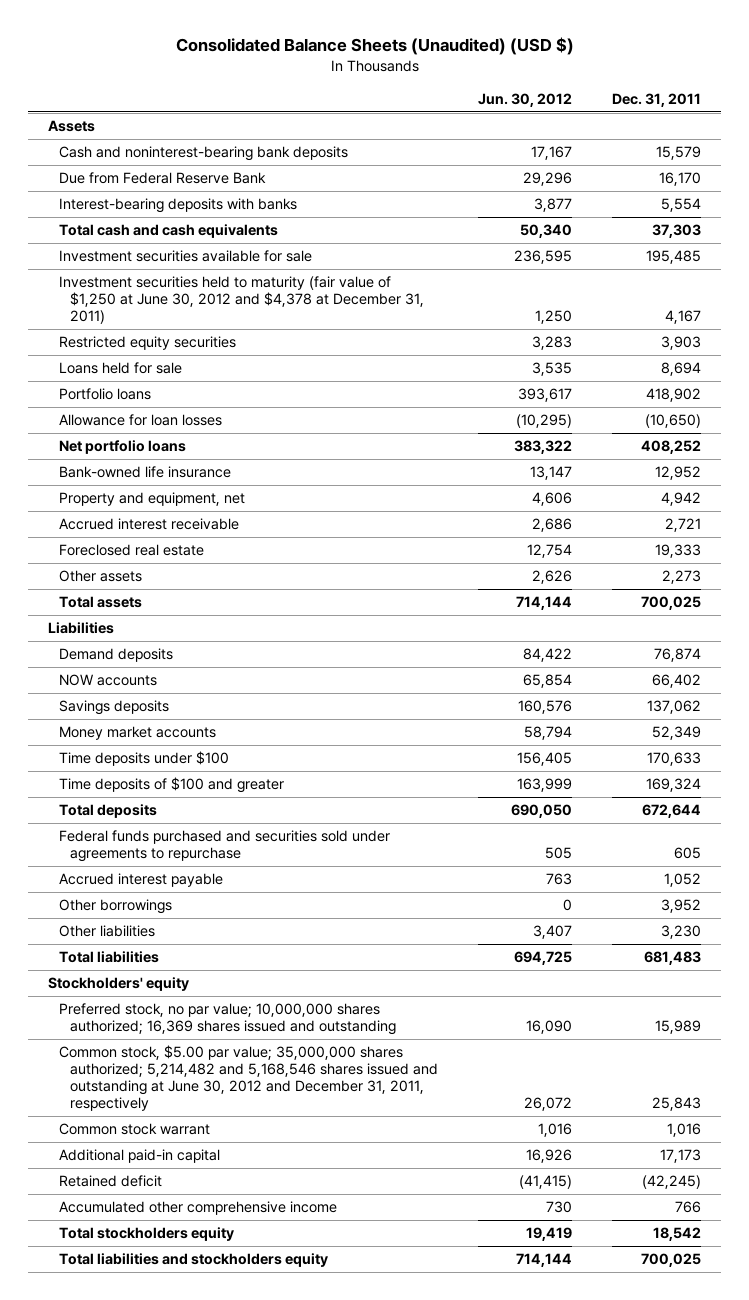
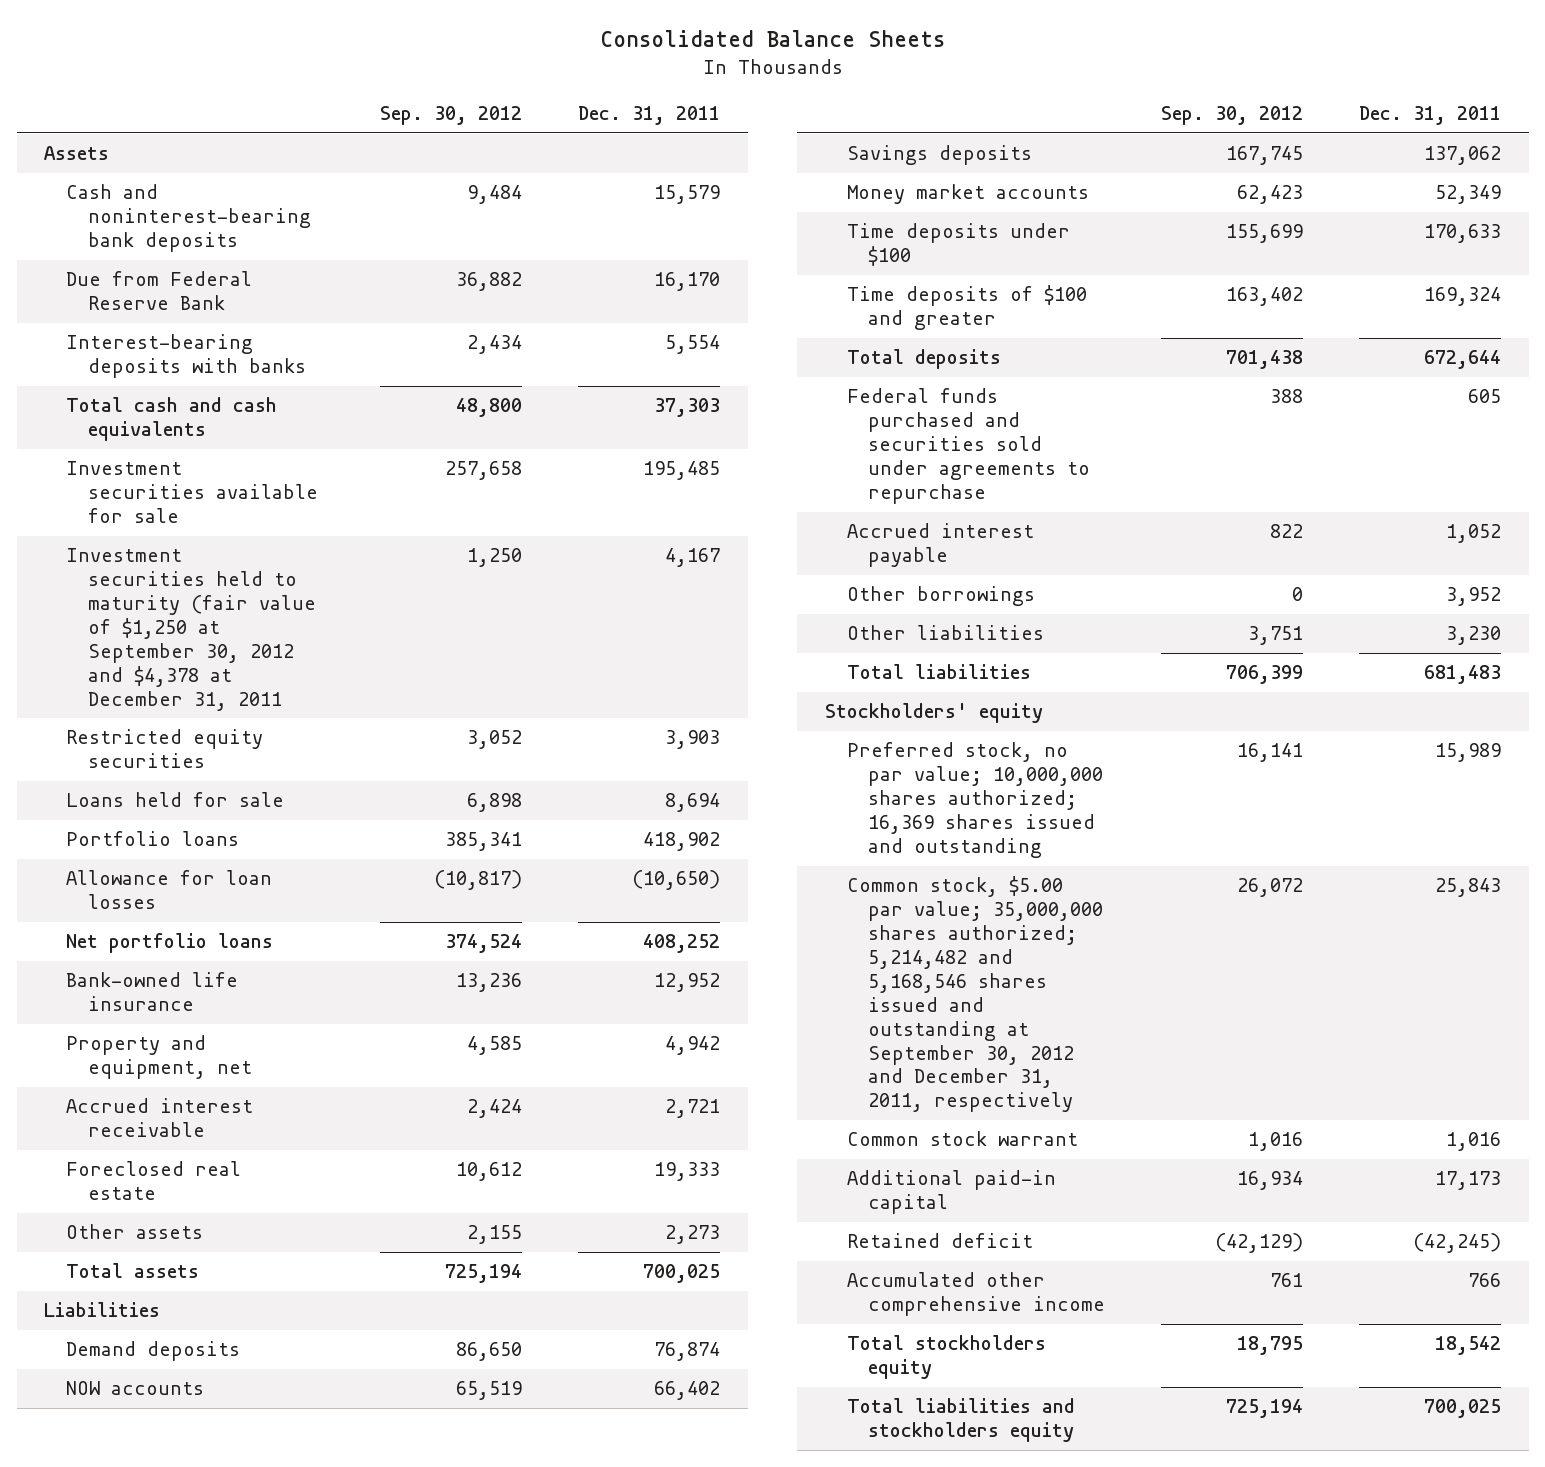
- Consolidated Balance Sheets (Unaudited) (USD $)
+ Consolidated Balance Sheets
- | Jun. 30, 2012 | Dec. 31, 2011
+ | Sep. 30, 2012 | Dec. 31, 2011
- Investment securities held to maturity (fair value of $1,250 at June 30, 2012 and $4,378 at December 31, 2011) | 1,250 | 4,167
+ Investment securities held to maturity (fair value of $1,250 at September 30, 2012 and $4,378 at December 31, 2011 | 1,250 | 4,167
- Common stock, $5.00 par value; 35,000,000 shares authorized; 5,214,482 and 5,168,546 shares issued and outstanding at June 30, 2012 and December 31, 2011, respectively | 26,072 | 25,843
+ Common stock, $5.00 par value; 35,000,000 shares authorized; 5,214,482 and 5,168,546 shares issued and outstanding at September 30, 2012 and December 31, 2011, respectively | 26,072 | 25,843

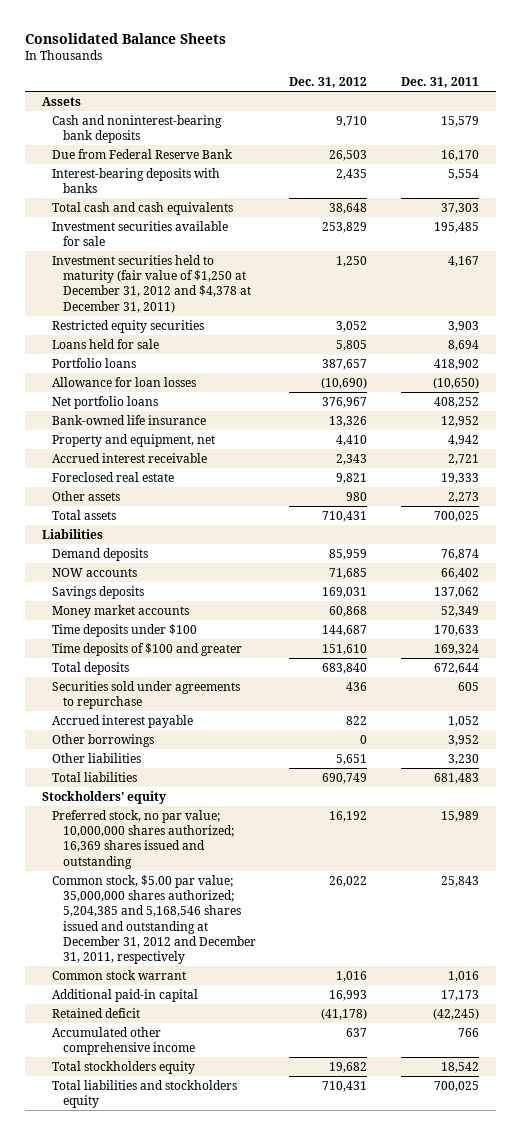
- | Sep. 30, 2012 | Dec. 31, 2011
+ | Dec. 31, 2012 | Dec. 31, 2011
- Investment securities held to maturity (fair value of $1,250 at September 30, 2012 and $4,378 at December 31, 2011 | 1,250 | 4,167
+ Investment securities held to maturity (fair value of $1,250 at December 31, 2012 and $4,378 at December 31, 2011) | 1,250 | 4,167
- Federal funds purchased and securities sold under agreements to repurchase | 388 | 605
+ Securities sold under agreements to repurchase | 436 | 605
- Common stock, $5.00 par value; 35,000,000 shares authorized; 5,214,482 and 5,168,546 shares issued and outstanding at September 30, 2012 and December 31, 2011, respectively | 26,072 | 25,843
+ Common stock, $5.00 par value; 35,000,000 shares authorized; 5,204,385 and 5,168,546 shares issued and outstanding at December 31, 2012 and December 31, 2011, respectively | 26,022 | 25,843

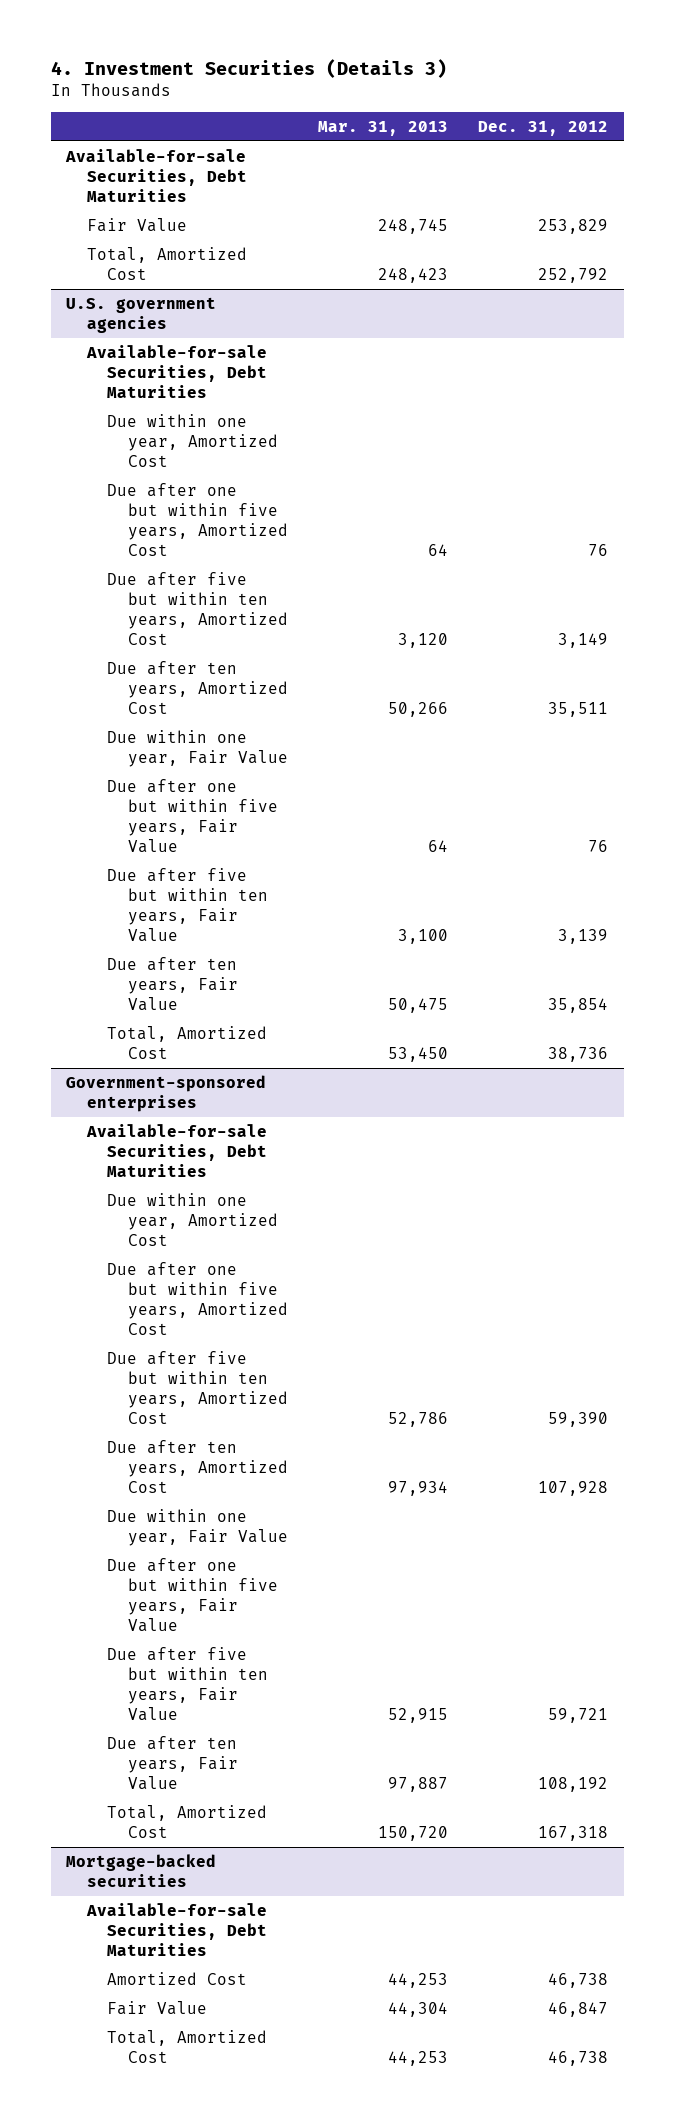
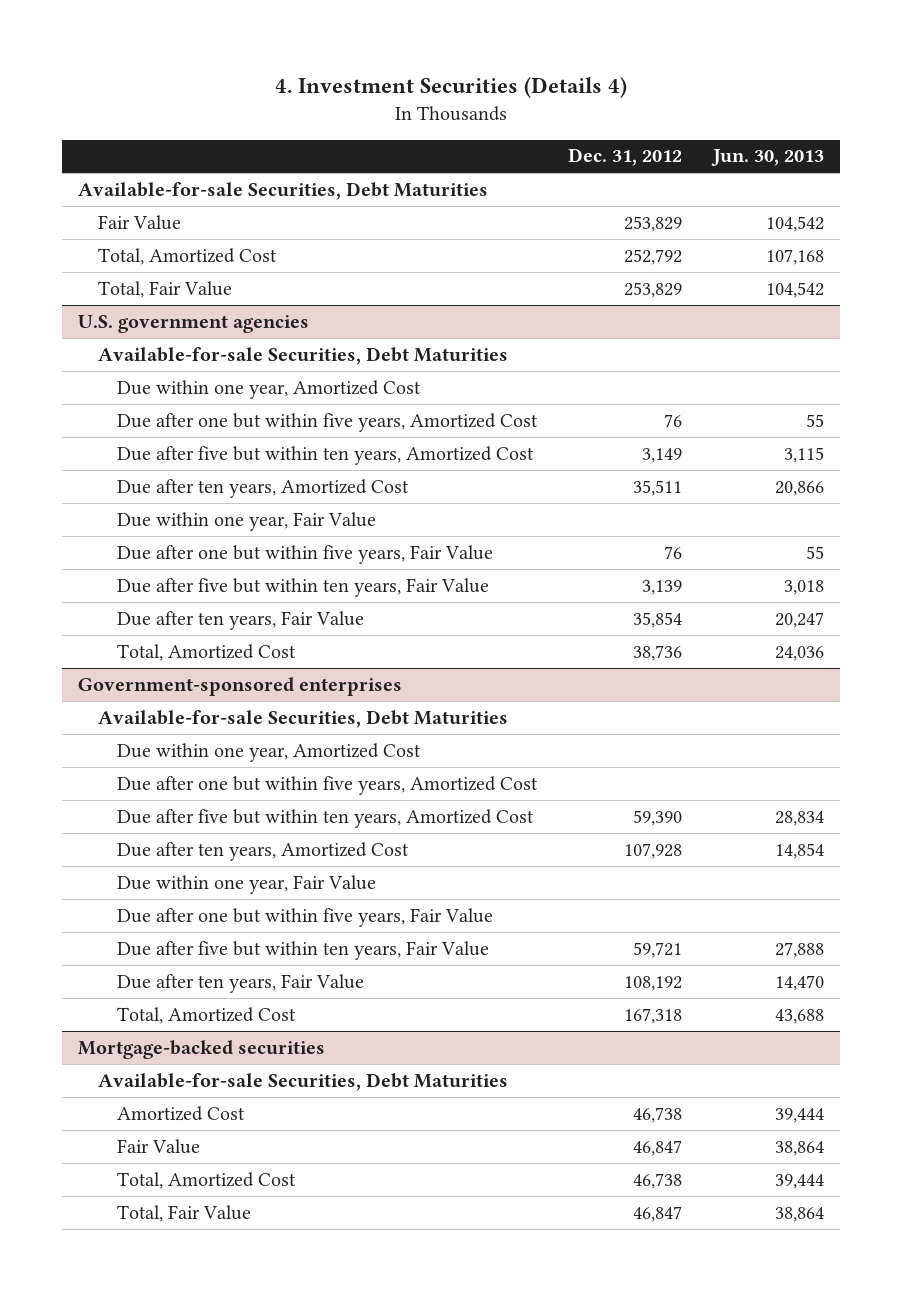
- 4. Investment Securities (Details 3)
+ 4. Investment Securities (Details 4)
- | Mar. 31, 2013 | Dec. 31, 2012
+ | Dec. 31, 2012 | Jun. 30, 2013
+ Total, Fair Value | 253,829 | 104,542
@ Mortgage-backed securities
+ Total, Fair Value | 46,847 | 38,864

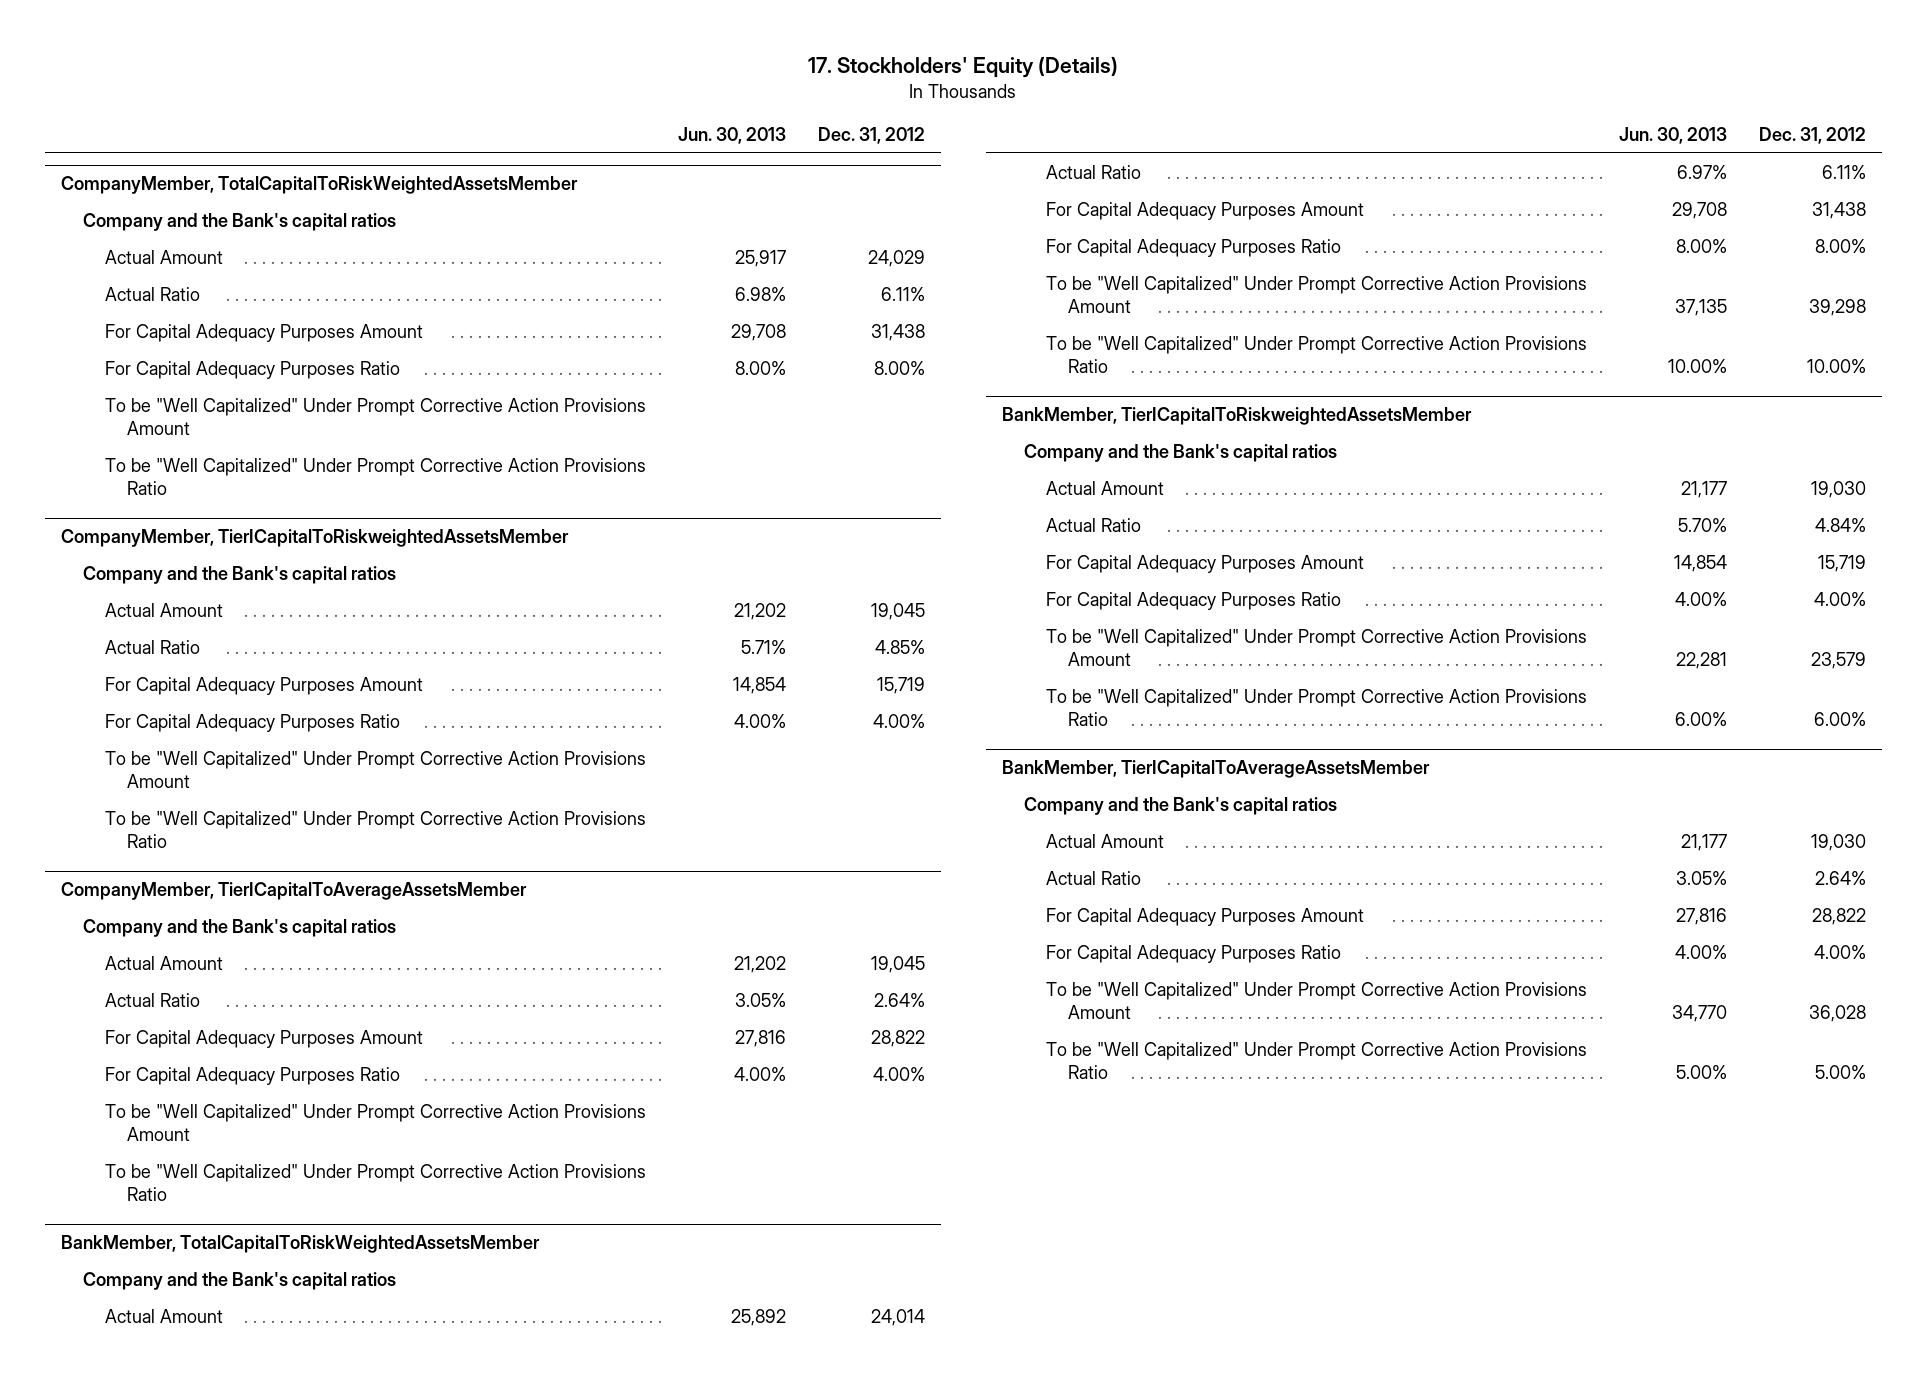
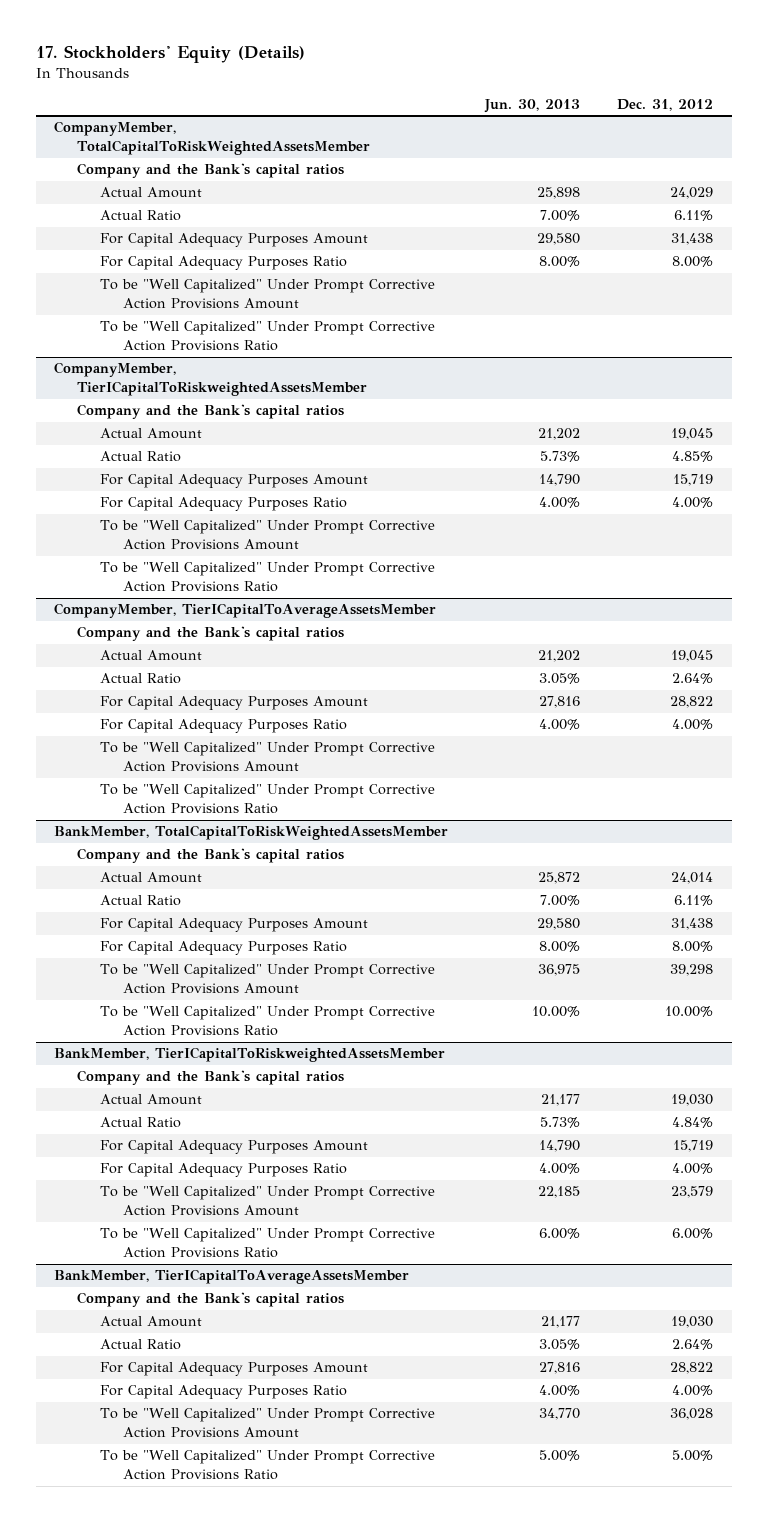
@ CompanyMember, TotalCapitalToRiskWeightedAssetsMember
- Actual Amount | 25,917 | 24,029
- Actual Ratio | 6.98% | 6.11%
- For Capital Adequacy Purposes Amount | 29,708 | 31,438
+ Actual Amount | 25,898 | 24,029
+ Actual Ratio | 7.00% | 6.11%
+ For Capital Adequacy Purposes Amount | 29,580 | 31,438
@ CompanyMember, TierICapitalToRiskweightedAssetsMember
- Actual Ratio | 5.71% | 4.85%
- For Capital Adequacy Purposes Amount | 14,854 | 15,719
+ Actual Ratio | 5.73% | 4.85%
+ For Capital Adequacy Purposes Amount | 14,790 | 15,719
@ BankMember, TotalCapitalToRiskWeightedAssetsMember
- Actual Amount | 25,892 | 24,014
- Actual Ratio | 6.97% | 6.11%
- For Capital Adequacy Purposes Amount | 29,708 | 31,438
+ Actual Amount | 25,872 | 24,014
+ Actual Ratio | 7.00% | 6.11%
+ For Capital Adequacy Purposes Amount | 29,580 | 31,438
- To be "Well Capitalized" Under Prompt Corrective Action Provisions Amount | 37,135 | 39,298
+ To be "Well Capitalized" Under Prompt Corrective Action Provisions Amount | 36,975 | 39,298
@ BankMember, TierICapitalToRiskweightedAssetsMember
- Actual Ratio | 5.70% | 4.84%
- For Capital Adequacy Purposes Amount | 14,854 | 15,719
+ Actual Ratio | 5.73% | 4.84%
+ For Capital Adequacy Purposes Amount | 14,790 | 15,719
- To be "Well Capitalized" Under Prompt Corrective Action Provisions Amount | 22,281 | 23,579
+ To be "Well Capitalized" Under Prompt Corrective Action Provisions Amount | 22,185 | 23,579

